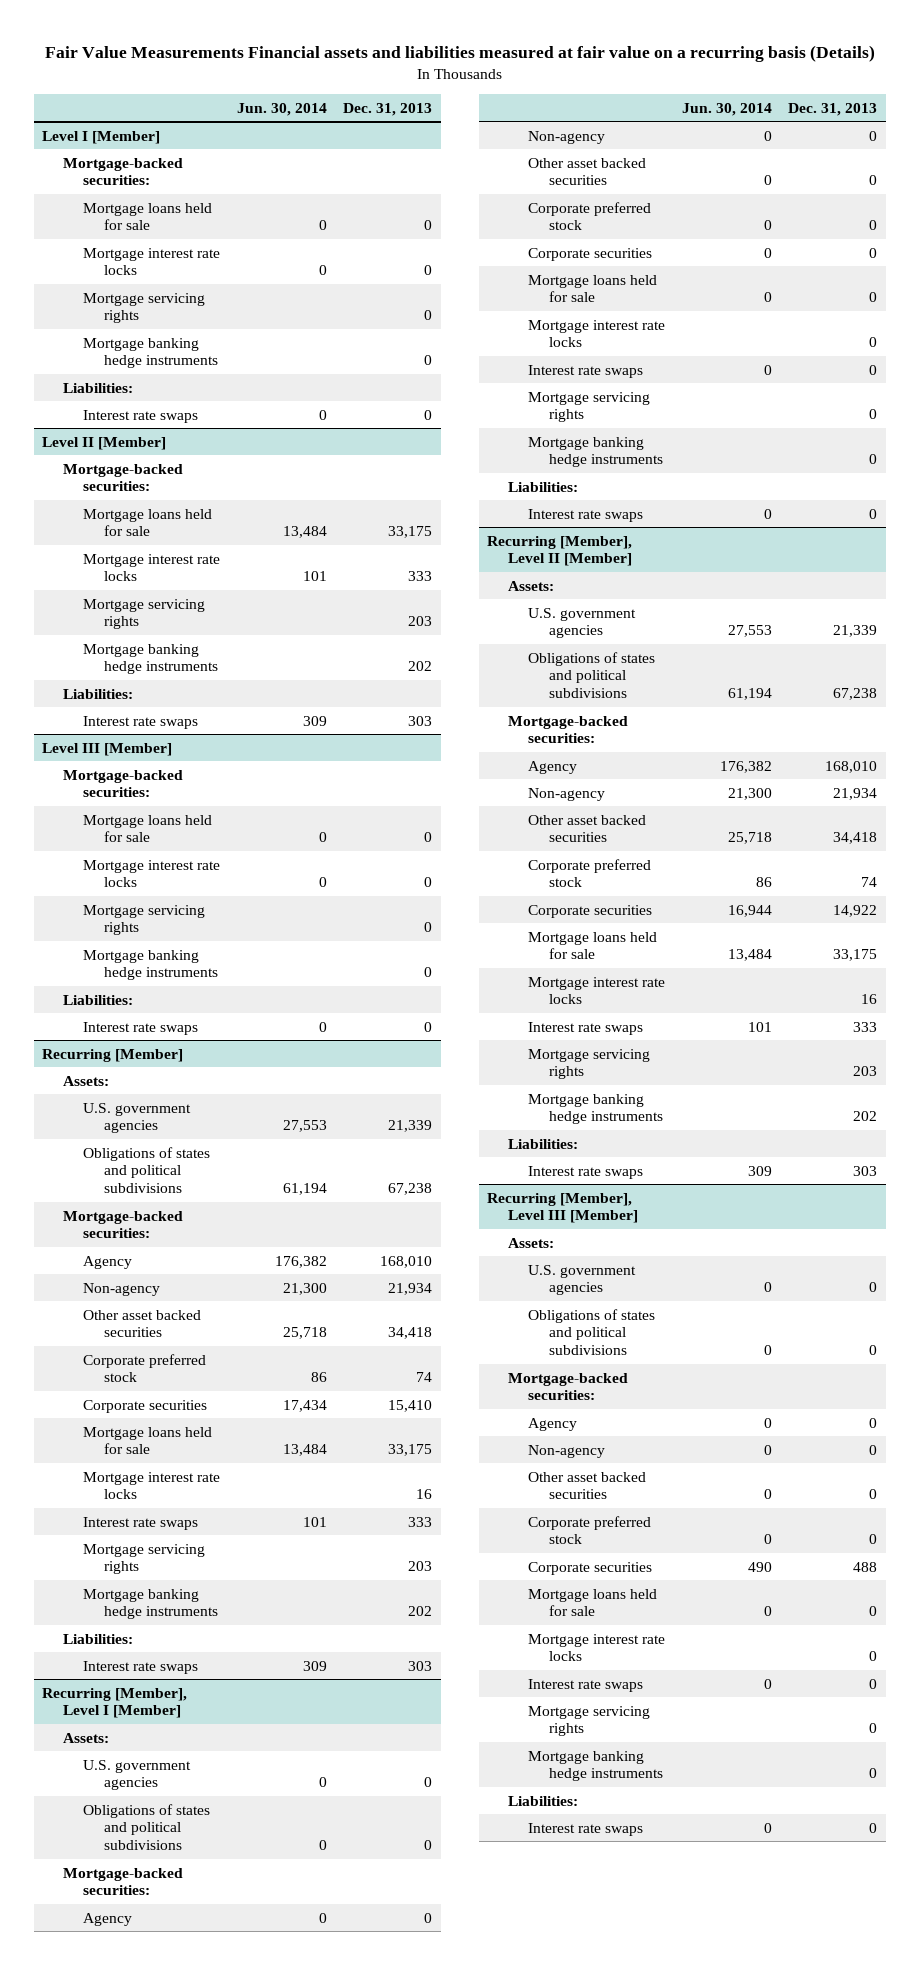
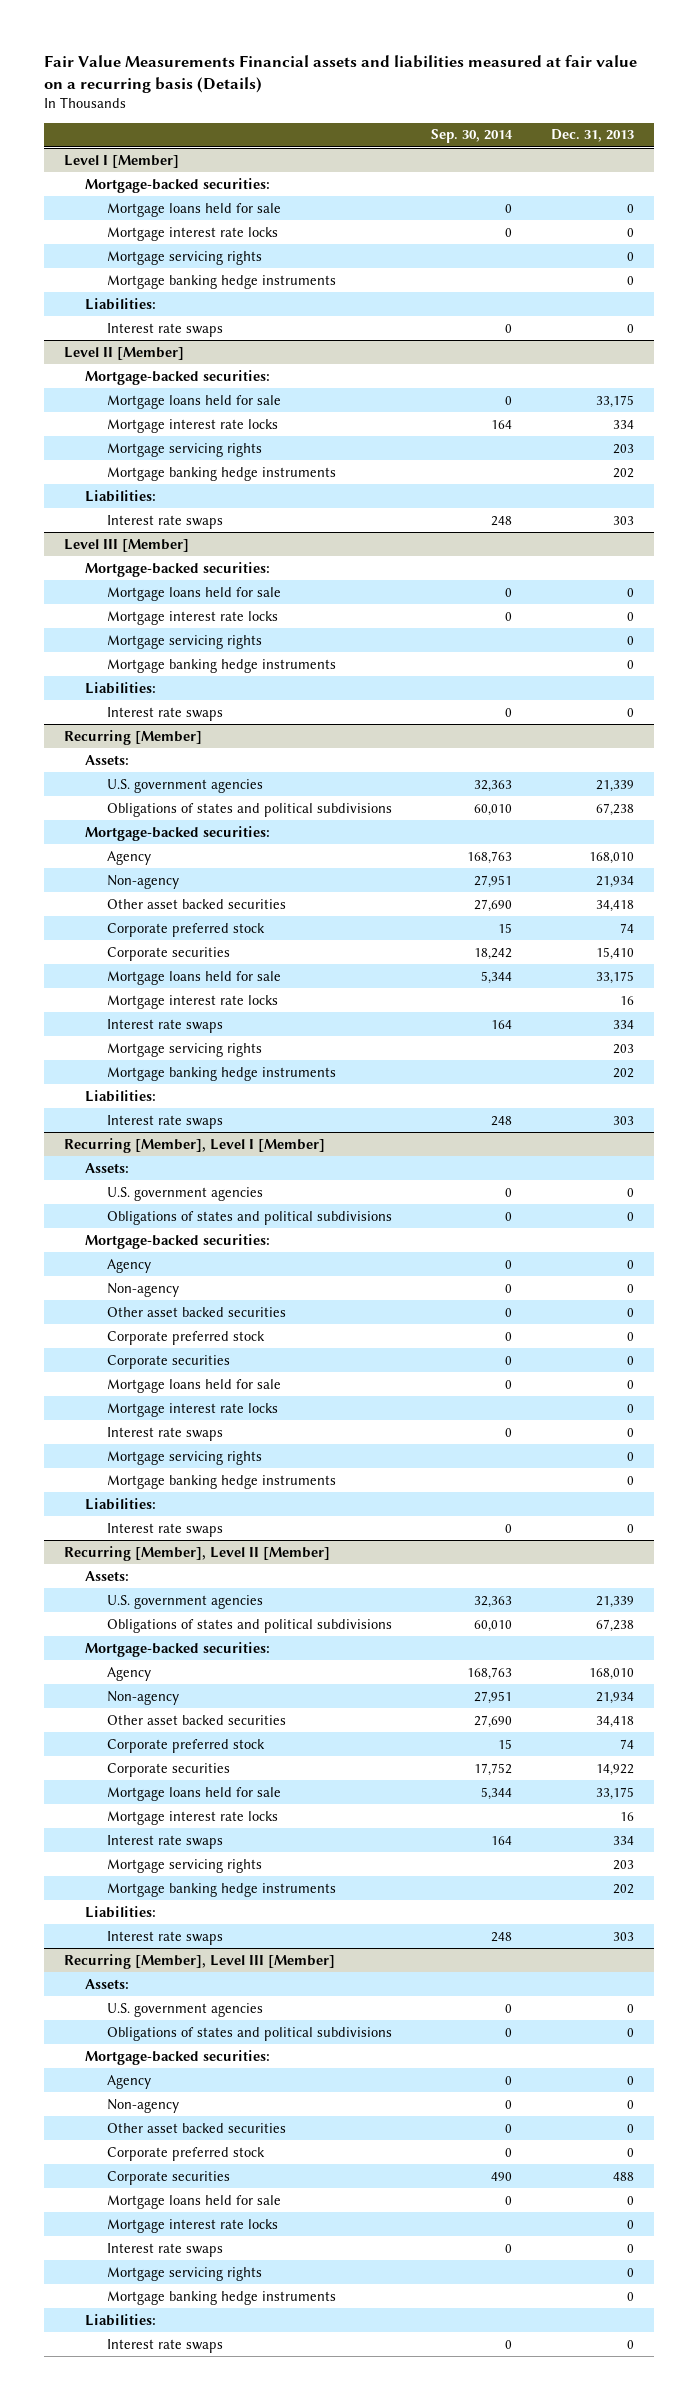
- | Jun. 30, 2014 | Dec. 31, 2013
+ | Sep. 30, 2014 | Dec. 31, 2013
@ Level II [Member]
- Mortgage interest rate locks | 101 | 333
+ Mortgage interest rate locks | 164 | 334
@ Recurring [Member]
- Interest rate swaps | 101 | 333
+ Interest rate swaps | 164 | 334
@ Recurring [Member], Level II [Member]
- Interest rate swaps | 101 | 333
+ Interest rate swaps | 164 | 334

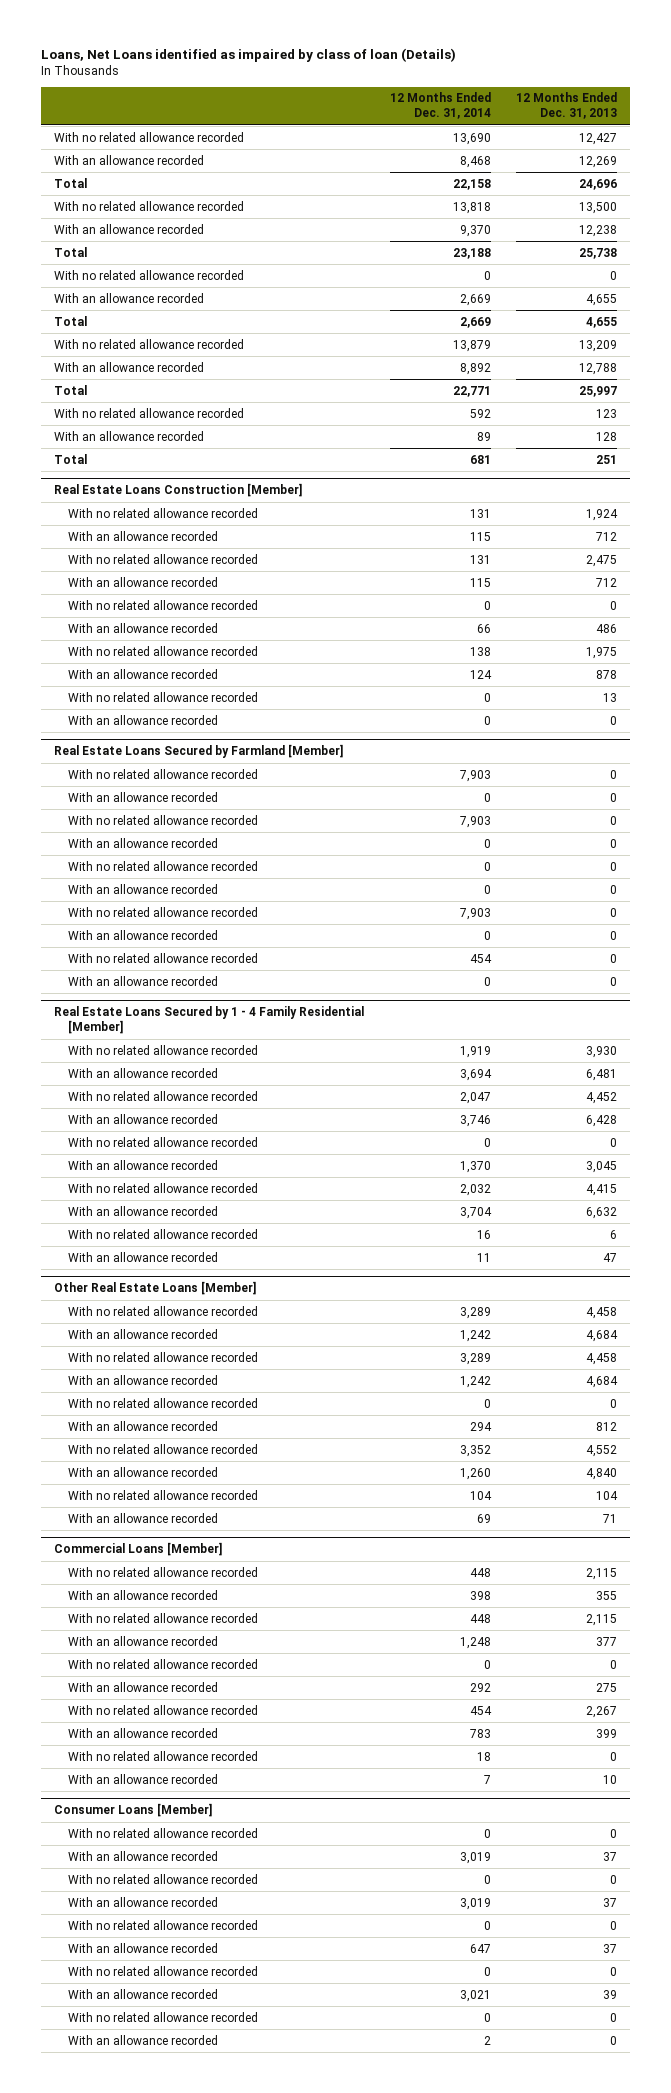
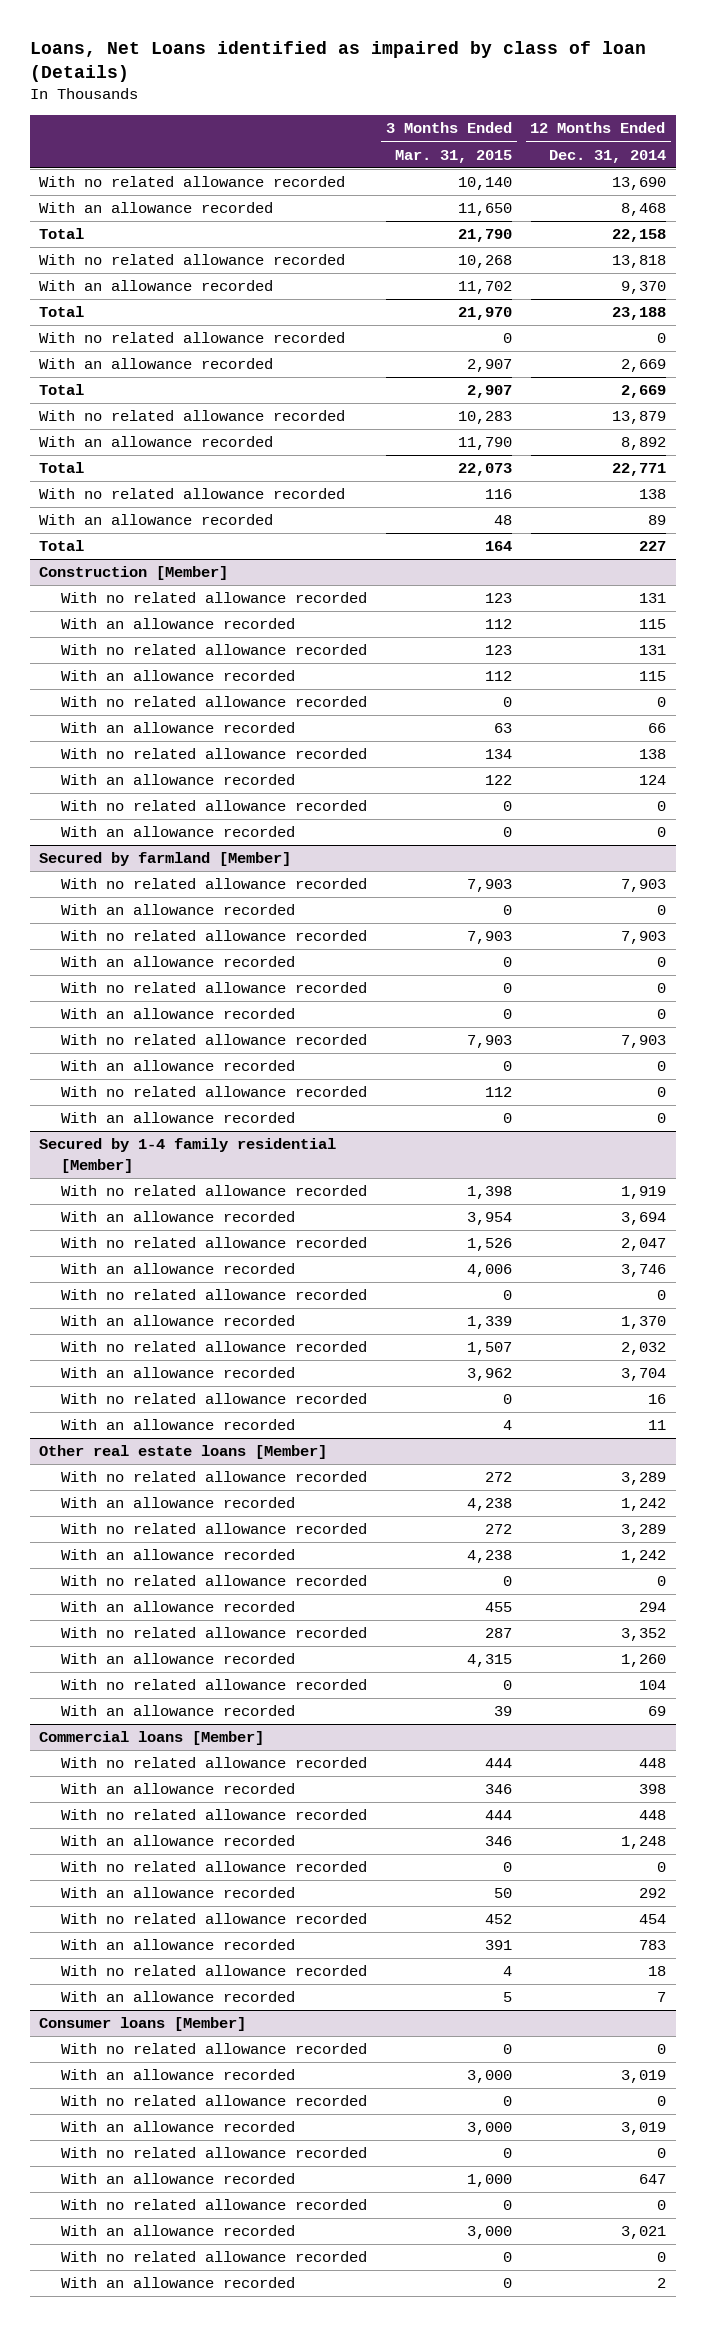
- | 12 Months Ended Dec. 31, 2014 | 12 Months Ended Dec. 31, 2013
+ | 3 Months Ended Mar. 31, 2015 | 12 Months Ended Dec. 31, 2014
- With no related allowance recorded | 592 | 123
+ With no related allowance recorded | 116 | 138
- Total | 681 | 251
- Real Estate Loans Construction [Member]
+ Total | 164 | 227
+ Construction [Member]
- Real Estate Loans Secured by Farmland [Member]
+ Secured by farmland [Member]
- With no related allowance recorded | 454 | 0
+ With no related allowance recorded | 112 | 0
- Real Estate Loans Secured by 1 - 4 Family Residential [Member]
+ Secured by 1-4 family residential [Member]
- Other Real Estate Loans [Member]
+ Other real estate loans [Member]
- Commercial Loans [Member]
+ Commercial loans [Member]
- Consumer Loans [Member]
+ Consumer loans [Member]

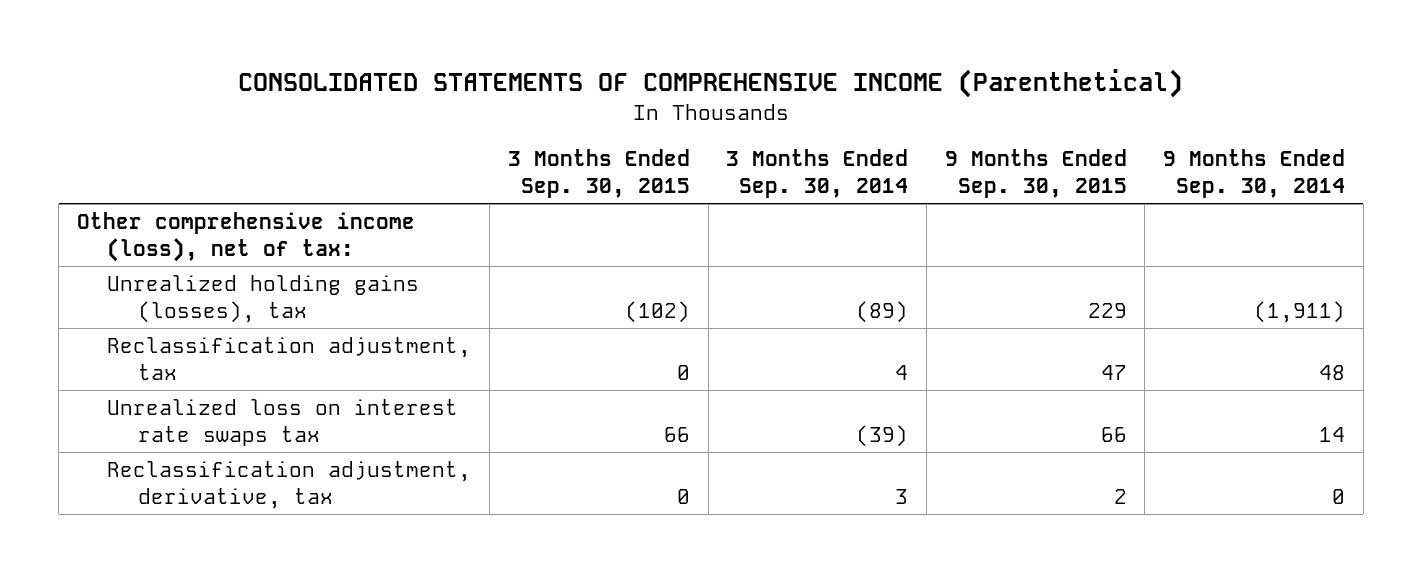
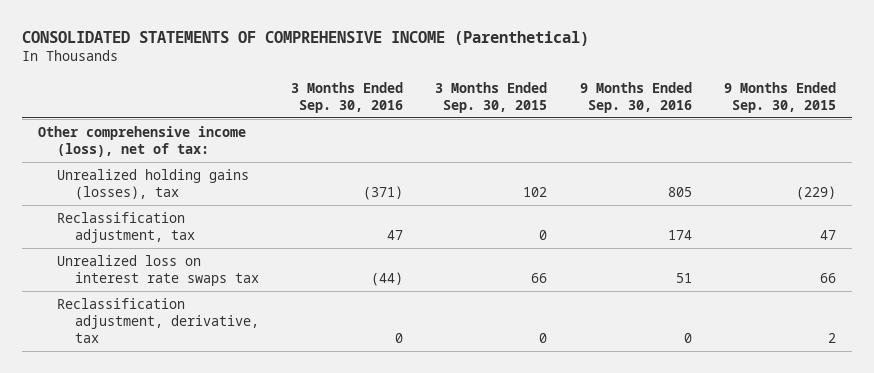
- | 3 Months Ended Sep. 30, 2015 | 3 Months Ended Sep. 30, 2014 | 9 Months Ended Sep. 30, 2015 | 9 Months Ended Sep. 30, 2014
+ | 3 Months Ended Sep. 30, 2016 | 3 Months Ended Sep. 30, 2015 | 9 Months Ended Sep. 30, 2016 | 9 Months Ended Sep. 30, 2015
- Unrealized holding gains (losses), tax | (102) | (89) | 229 | (1,911)
+ Unrealized holding gains (losses), tax | (371) | 102 | 805 | (229)

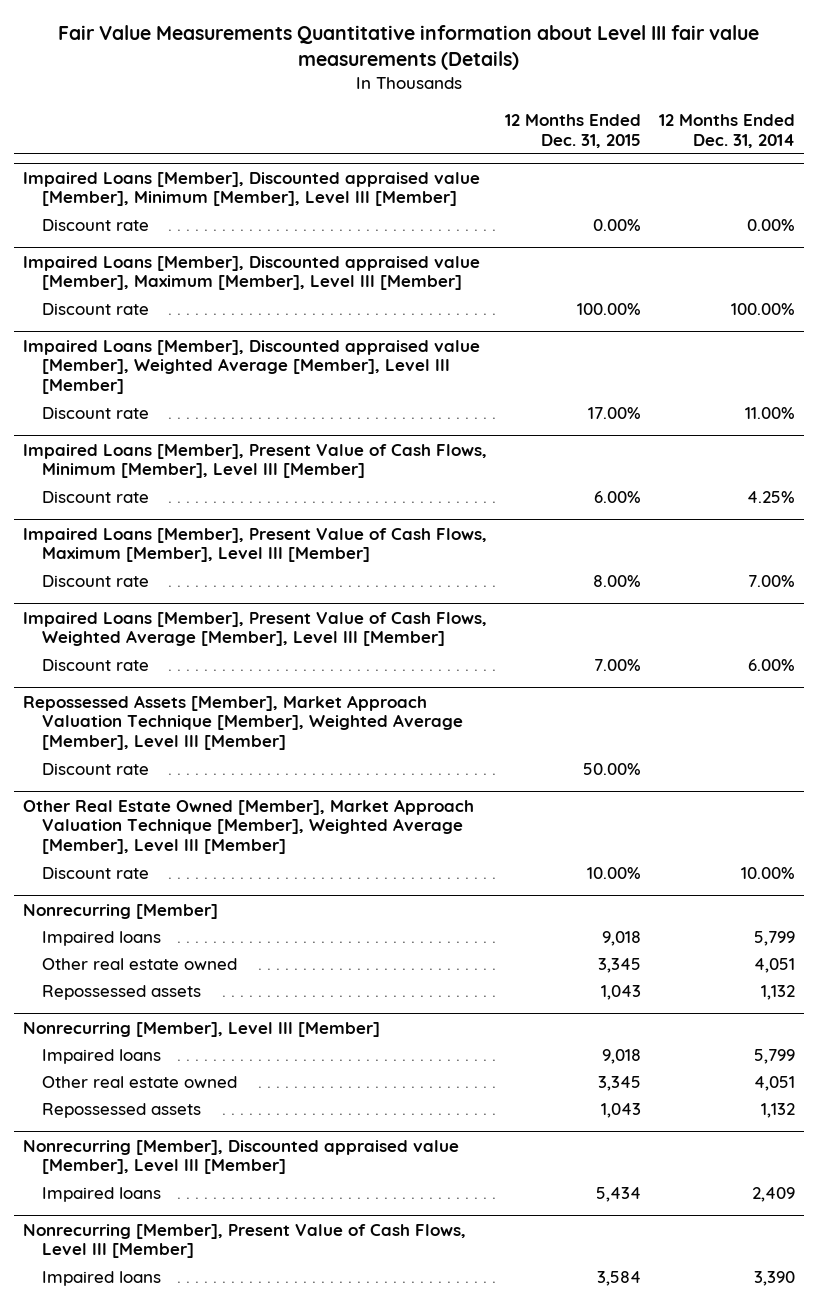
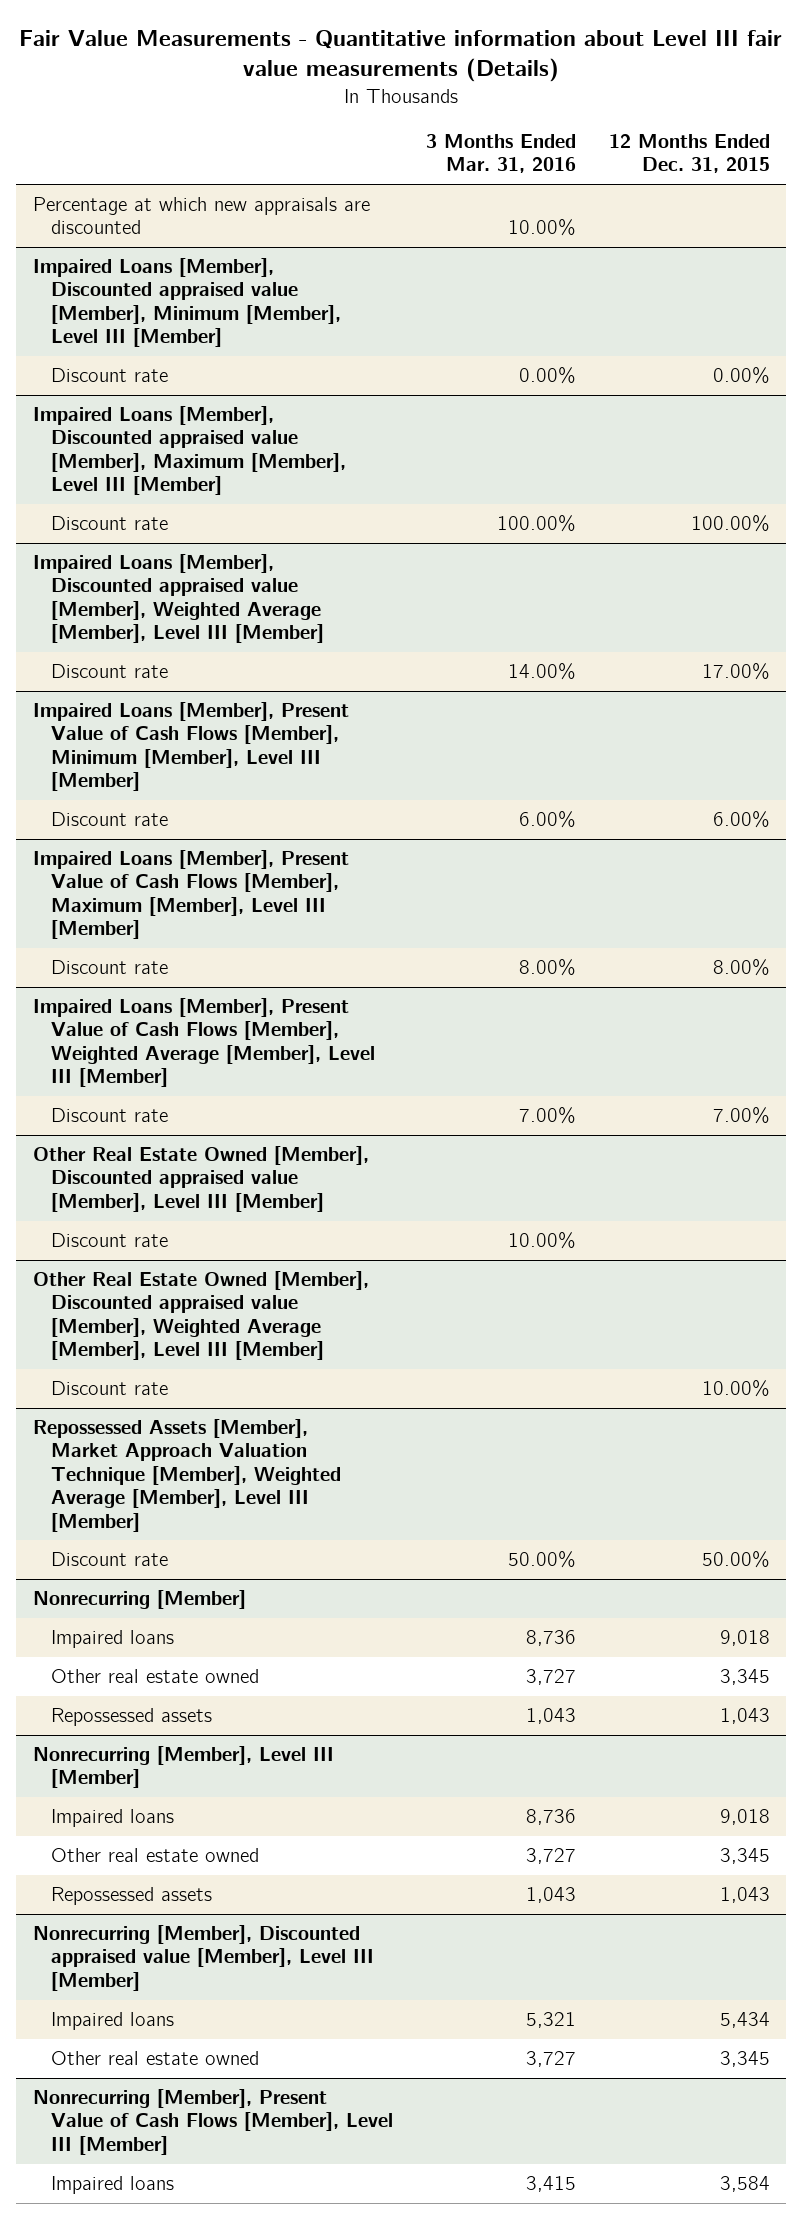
- Fair Value Measurements Quantitative information about Level III fair value measurements (Details)
+ Fair Value Measurements - Quantitative information about Level III fair value measurements (Details)
- | 12 Months Ended Dec. 31, 2015 | 12 Months Ended Dec. 31, 2014
+ | 3 Months Ended Mar. 31, 2016 | 12 Months Ended Dec. 31, 2015
+ Percentage at which new appraisals are discounted | 10.00% |
- Impaired Loans [Member], Present Value of Cash Flows, Minimum [Member], Level III [Member]
+ Impaired Loans [Member], Present Value of Cash Flows [Member], Minimum [Member], Level III [Member]
- Impaired Loans [Member], Present Value of Cash Flows, Maximum [Member], Level III [Member]
+ Impaired Loans [Member], Present Value of Cash Flows [Member], Maximum [Member], Level III [Member]
- Impaired Loans [Member], Present Value of Cash Flows, Weighted Average [Member], Level III [Member]
+ Impaired Loans [Member], Present Value of Cash Flows [Member], Weighted Average [Member], Level III [Member]
+ Other Real Estate Owned [Member], Discounted appraised value [Member], Level III [Member]
+ Discount rate | 10.00% |
+ Other Real Estate Owned [Member], Discounted appraised value [Member], Weighted Average [Member], Level III [Member]
+ Discount rate | | 10.00%
- Other Real Estate Owned [Member], Market Approach Valuation Technique [Member], Weighted Average [Member], Level III [Member]
- Discount rate | 10.00% | 10.00%
- Nonrecurring [Member], Present Value of Cash Flows, Level III [Member]
@ Nonrecurring [Member], Discounted appraised value [Member], Level III [Member]
+ Other real estate owned | 3,727 | 3,345
+ Nonrecurring [Member], Present Value of Cash Flows [Member], Level III [Member]

